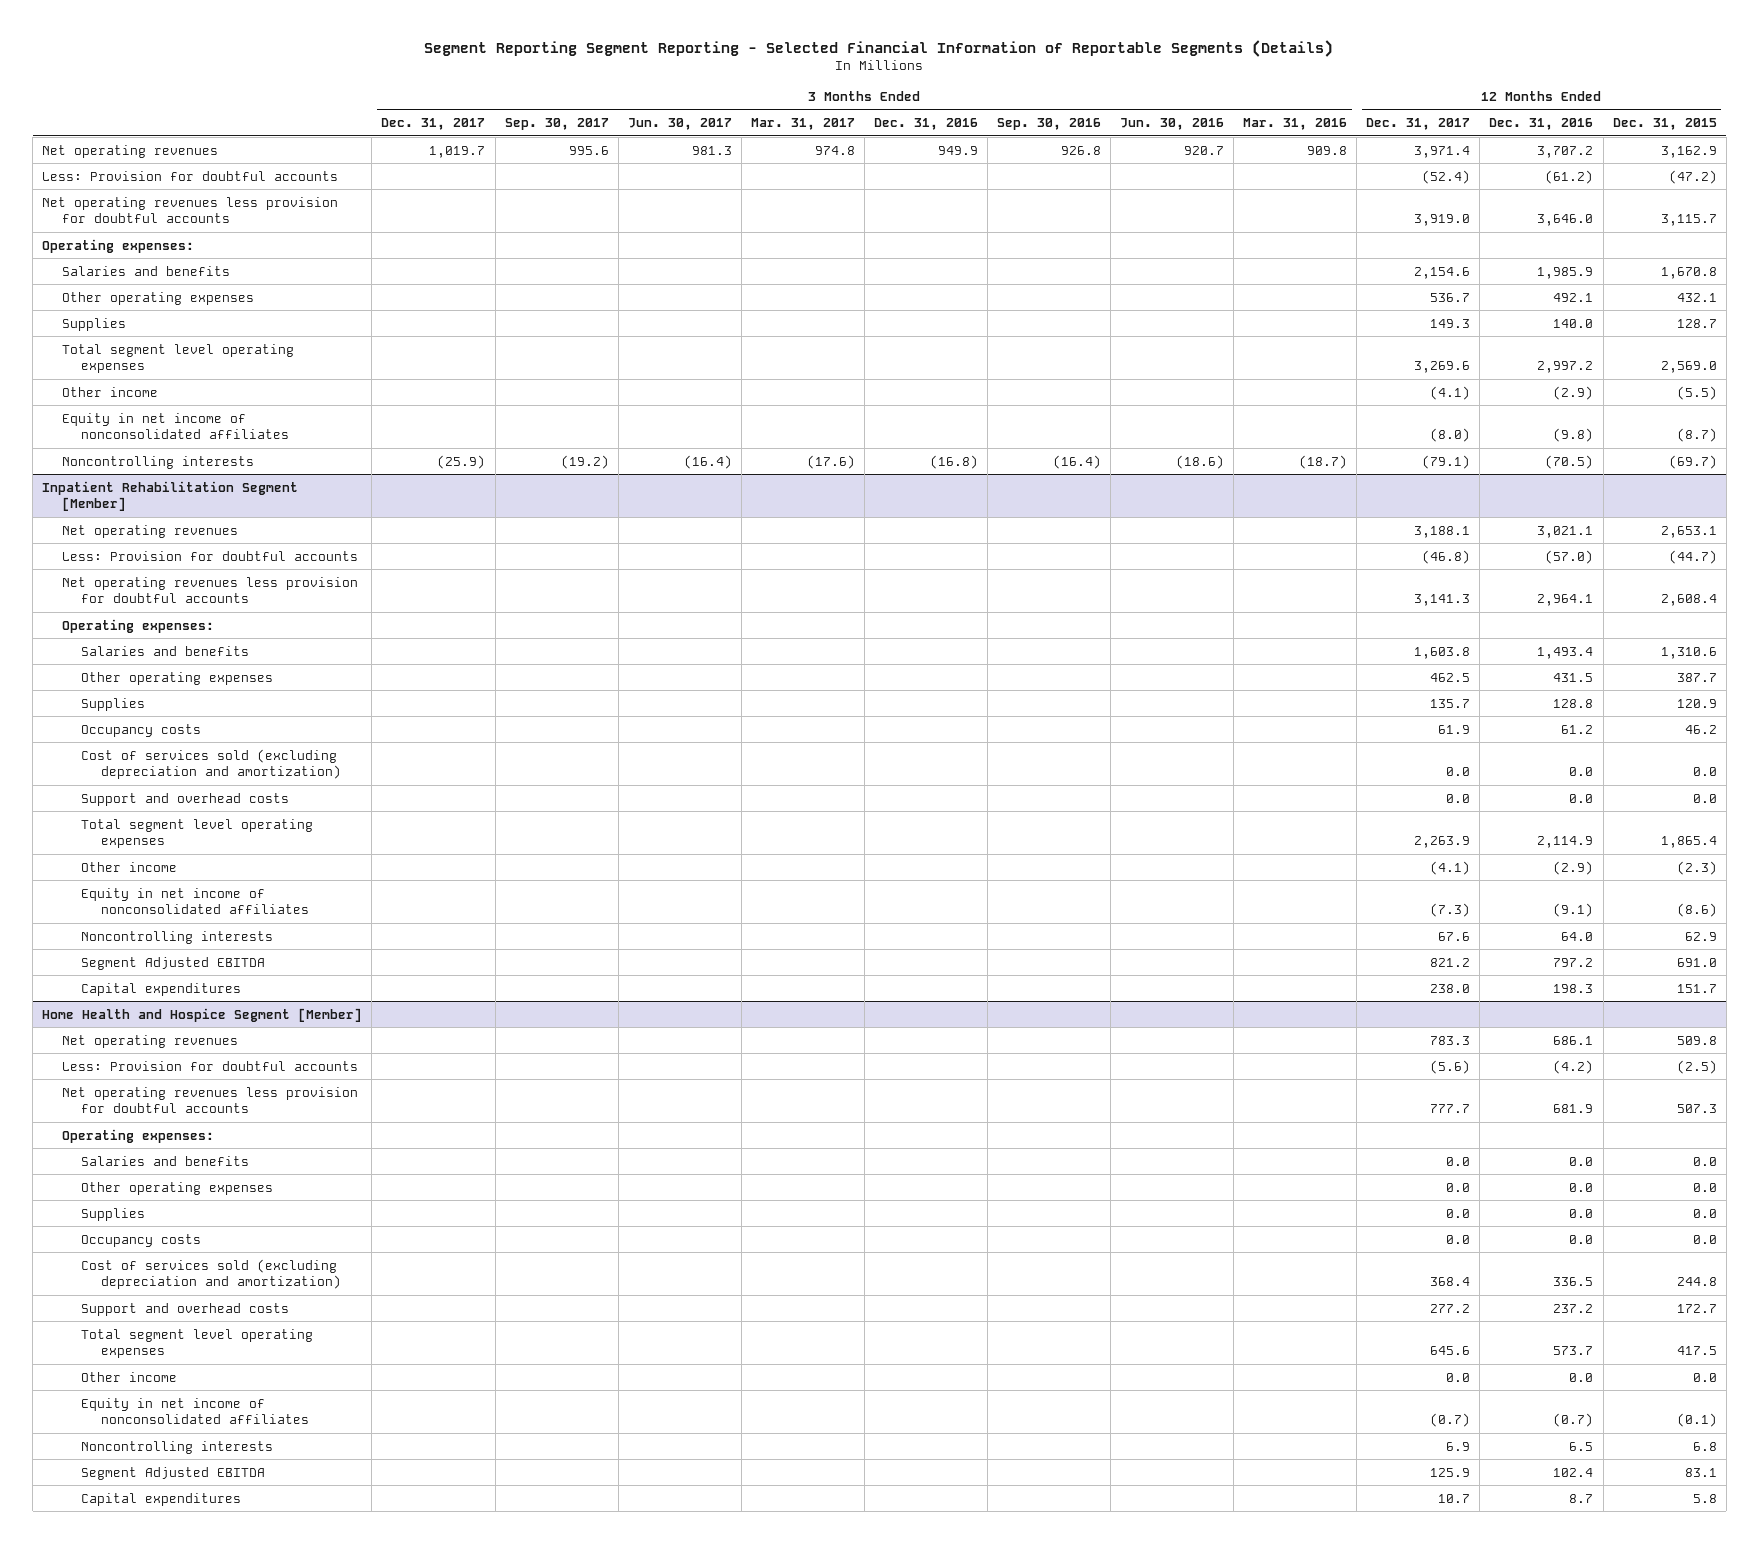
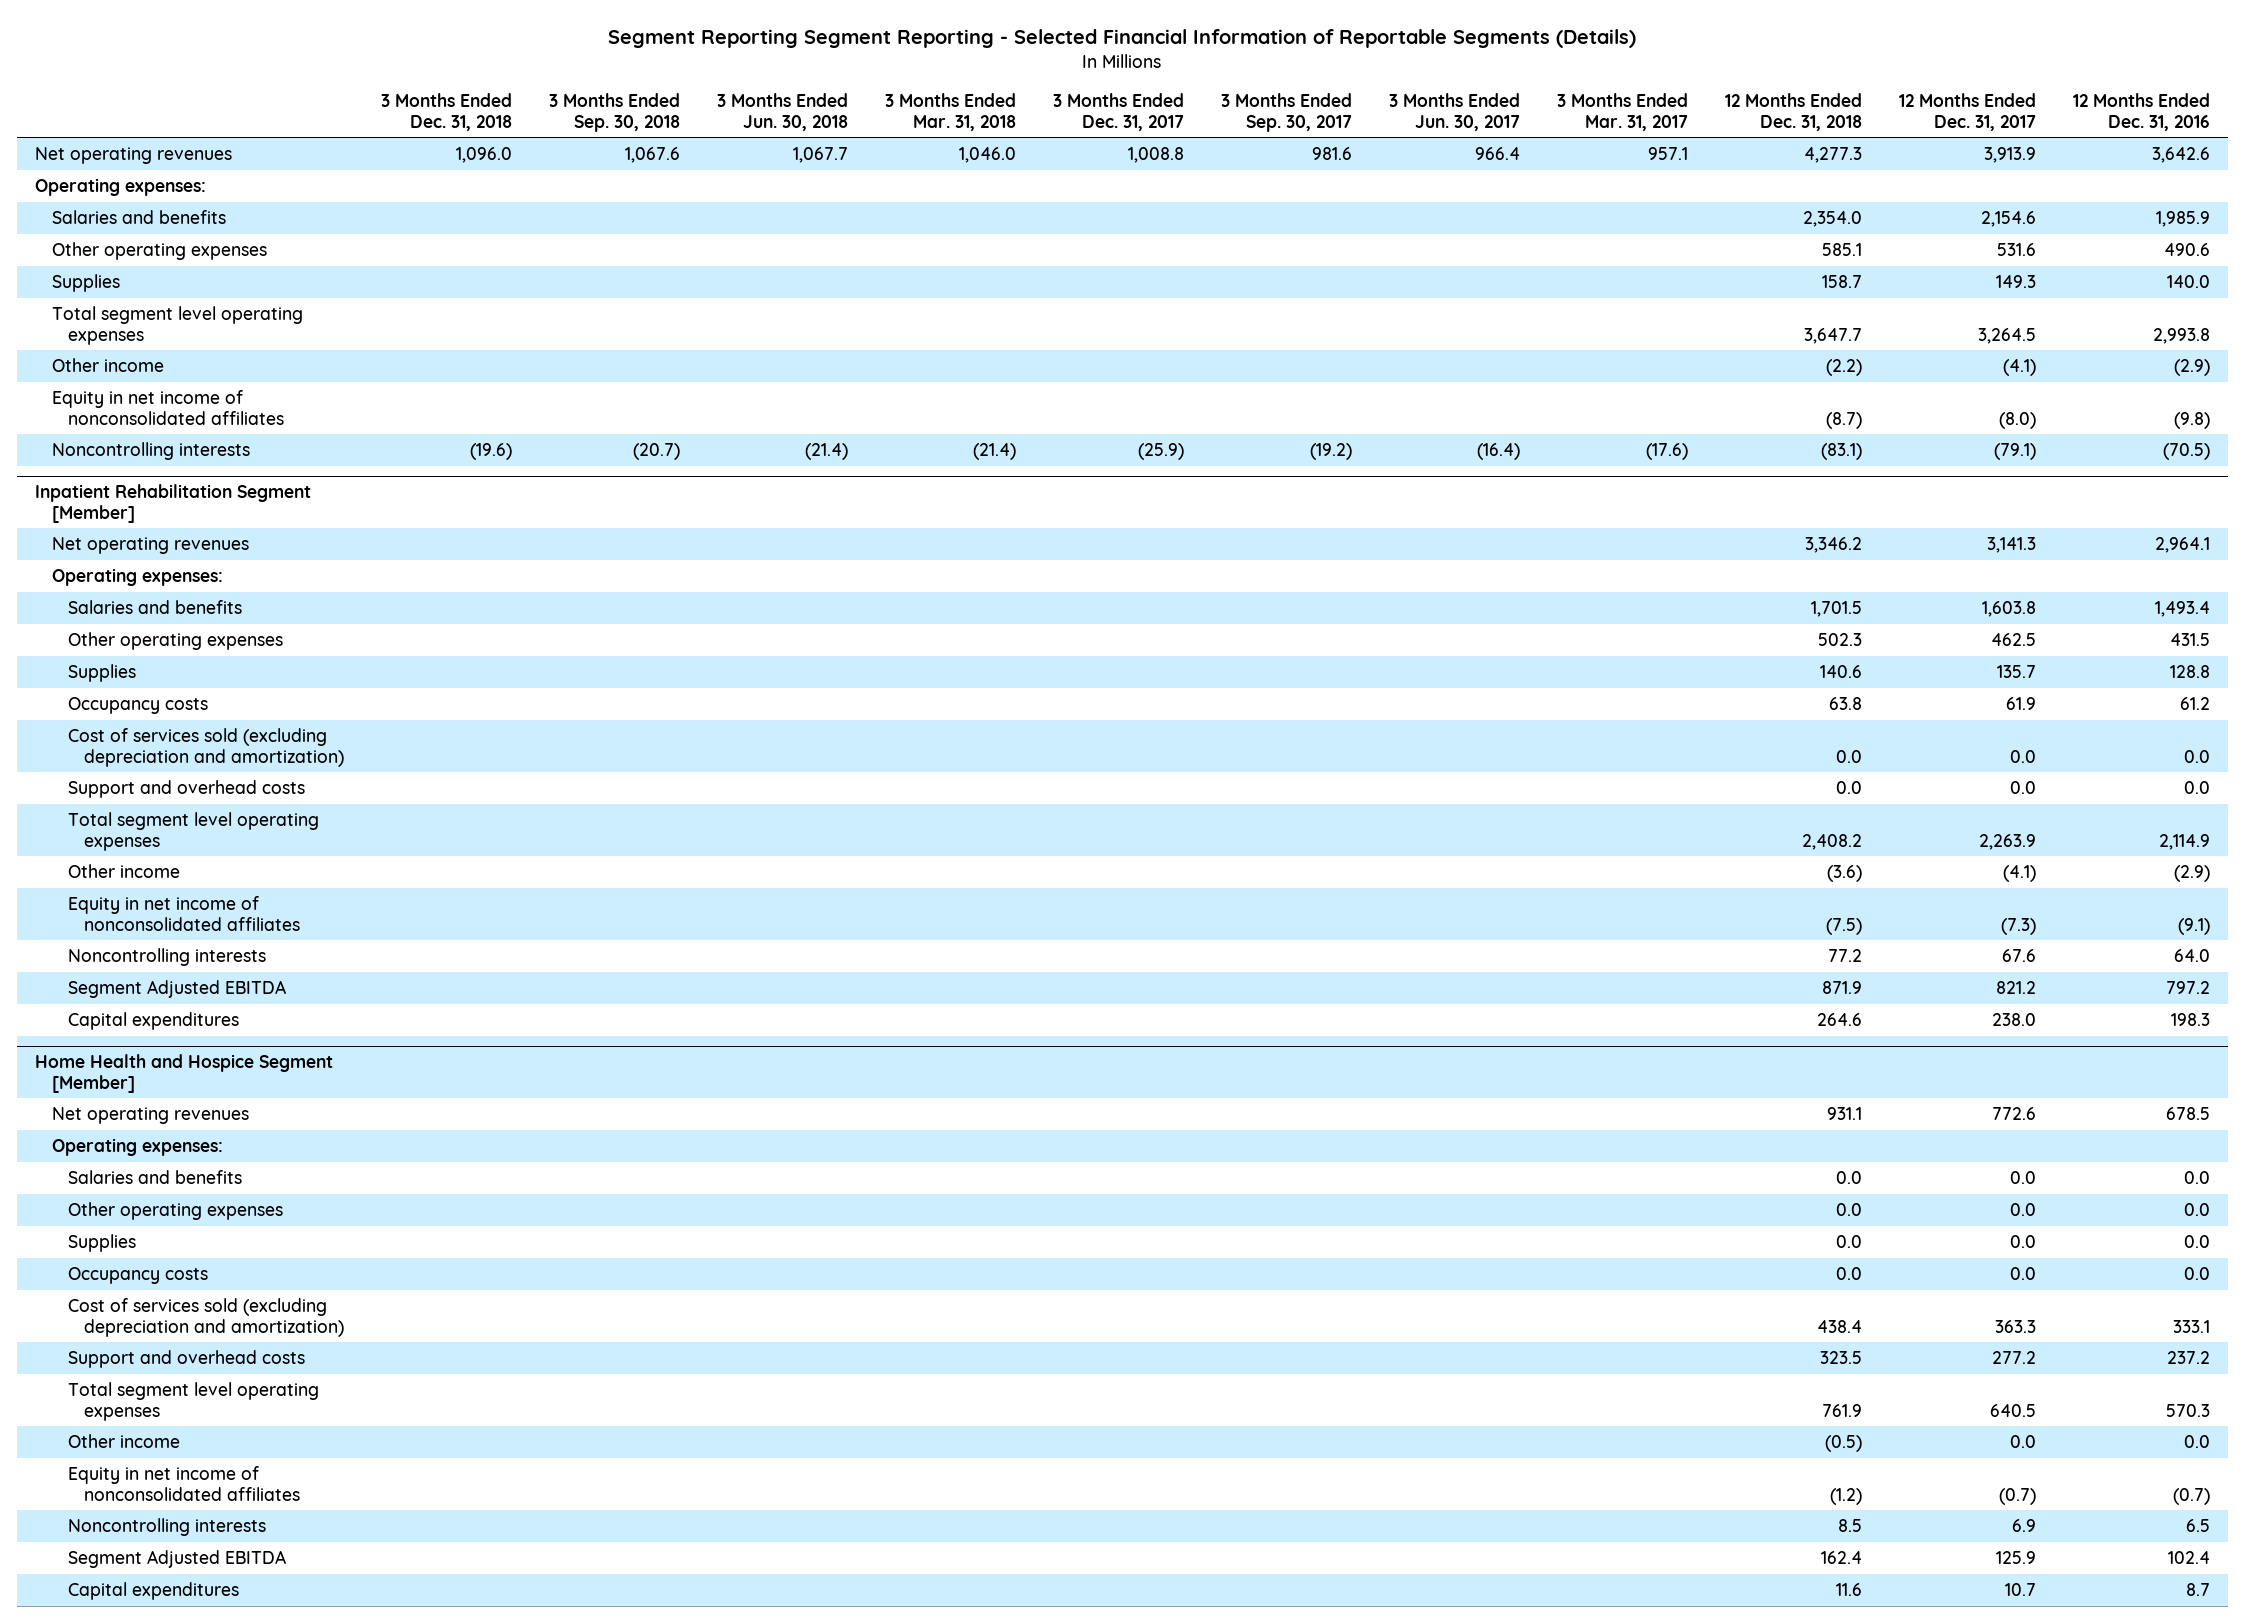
- | 3 Months Ended Dec. 31, 2017 | 3 Months Ended Sep. 30, 2017 | 3 Months Ended Jun. 30, 2017 | 3 Months Ended Mar. 31, 2017 | 3 Months Ended Dec. 31, 2016 | 3 Months Ended Sep. 30, 2016 | 3 Months Ended Jun. 30, 2016 | 3 Months Ended Mar. 31, 2016 | 12 Months Ended Dec. 31, 2017 | 12 Months Ended Dec. 31, 2016 | 12 Months Ended Dec. 31, 2015
+ | 3 Months Ended Dec. 31, 2018 | 3 Months Ended Sep. 30, 2018 | 3 Months Ended Jun. 30, 2018 | 3 Months Ended Mar. 31, 2018 | 3 Months Ended Dec. 31, 2017 | 3 Months Ended Sep. 30, 2017 | 3 Months Ended Jun. 30, 2017 | 3 Months Ended Mar. 31, 2017 | 12 Months Ended Dec. 31, 2018 | 12 Months Ended Dec. 31, 2017 | 12 Months Ended Dec. 31, 2016
- Net operating revenues | 1,019.7 | 995.6 | 981.3 | 974.8 | 949.9 | 926.8 | 920.7 | 909.8 | 3,971.4 | 3,707.2 | 3,162.9
- Less: Provision for doubtful accounts | | | | | | | | | (52.4) | (61.2) | (47.2)
- Net operating revenues less provision for doubtful accounts | | | | | | | | | 3,919.0 | 3,646.0 | 3,115.7
+ Net operating revenues | 1,096.0 | 1,067.6 | 1,067.7 | 1,046.0 | 1,008.8 | 981.6 | 966.4 | 957.1 | 4,277.3 | 3,913.9 | 3,642.6
- Other operating expenses | | | | | | | | | 536.7 | 492.1 | 432.1
+ Other operating expenses | | | | | | | | | 585.1 | 531.6 | 490.6
- Total segment level operating expenses | | | | | | | | | 3,269.6 | 2,997.2 | 2,569.0
+ Total segment level operating expenses | | | | | | | | | 3,647.7 | 3,264.5 | 2,993.8
@ Inpatient Rehabilitation Segment [Member]
- Net operating revenues | | | | | | | | | 3,188.1 | 3,021.1 | 2,653.1
- Less: Provision for doubtful accounts | | | | | | | | | (46.8) | (57.0) | (44.7)
- Net operating revenues less provision for doubtful accounts | | | | | | | | | 3,141.3 | 2,964.1 | 2,608.4
+ Net operating revenues | | | | | | | | | 3,346.2 | 3,141.3 | 2,964.1
@ Home Health and Hospice Segment [Member]
- Net operating revenues | | | | | | | | | 783.3 | 686.1 | 509.8
- Less: Provision for doubtful accounts | | | | | | | | | (5.6) | (4.2) | (2.5)
- Net operating revenues less provision for doubtful accounts | | | | | | | | | 777.7 | 681.9 | 507.3
+ Net operating revenues | | | | | | | | | 931.1 | 772.6 | 678.5
- Cost of services sold (excluding depreciation and amortization) | | | | | | | | | 368.4 | 336.5 | 244.8
+ Cost of services sold (excluding depreciation and amortization) | | | | | | | | | 438.4 | 363.3 | 333.1
- Total segment level operating expenses | | | | | | | | | 645.6 | 573.7 | 417.5
+ Total segment level operating expenses | | | | | | | | | 761.9 | 640.5 | 570.3

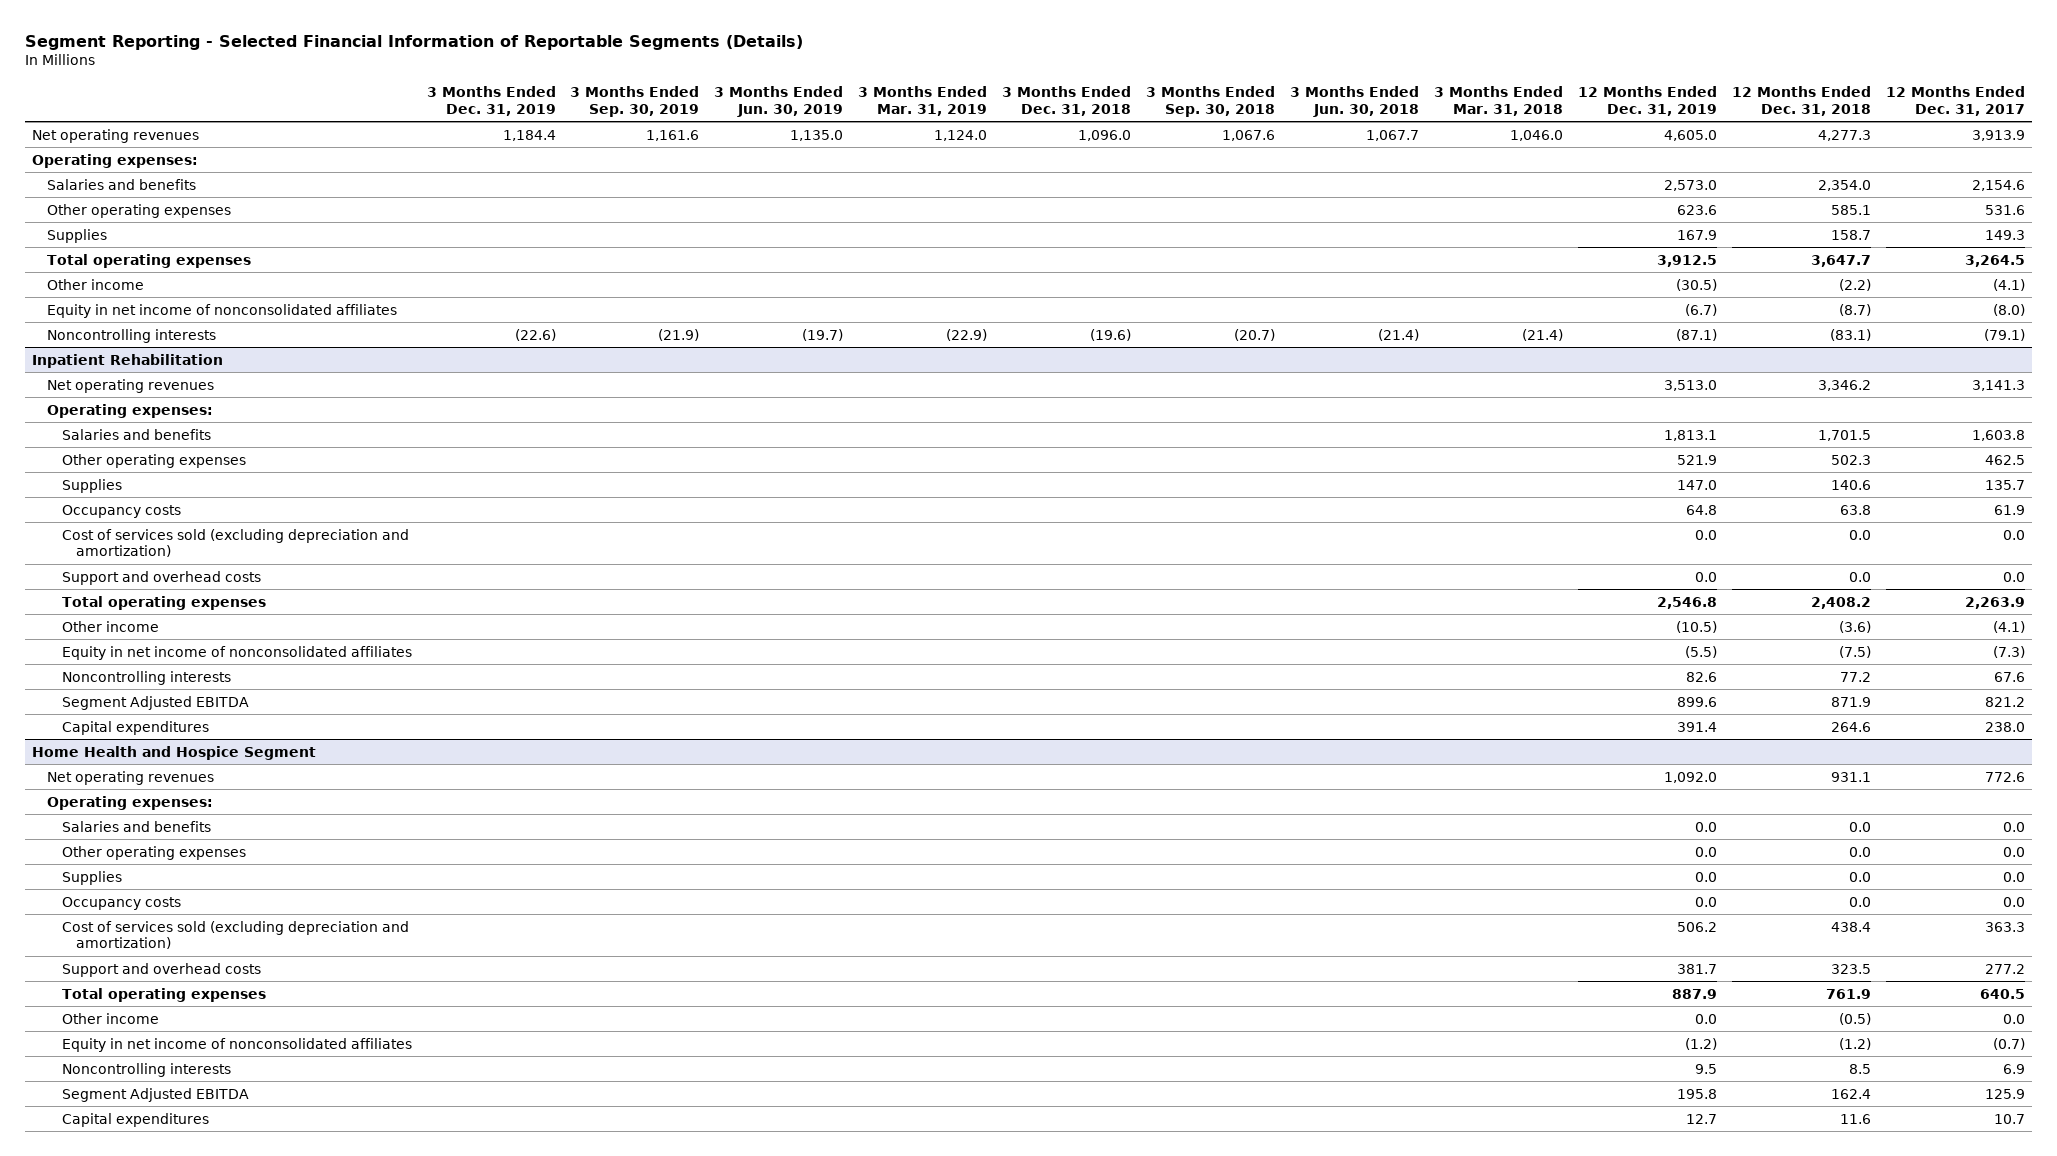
- Segment Reporting Segment Reporting - Selected Financial Information of Reportable Segments (Details)
+ Segment Reporting - Selected Financial Information of Reportable Segments (Details)
- | 3 Months Ended Dec. 31, 2018 | 3 Months Ended Sep. 30, 2018 | 3 Months Ended Jun. 30, 2018 | 3 Months Ended Mar. 31, 2018 | 3 Months Ended Dec. 31, 2017 | 3 Months Ended Sep. 30, 2017 | 3 Months Ended Jun. 30, 2017 | 3 Months Ended Mar. 31, 2017 | 12 Months Ended Dec. 31, 2018 | 12 Months Ended Dec. 31, 2017 | 12 Months Ended Dec. 31, 2016
+ | 3 Months Ended Dec. 31, 2019 | 3 Months Ended Sep. 30, 2019 | 3 Months Ended Jun. 30, 2019 | 3 Months Ended Mar. 31, 2019 | 3 Months Ended Dec. 31, 2018 | 3 Months Ended Sep. 30, 2018 | 3 Months Ended Jun. 30, 2018 | 3 Months Ended Mar. 31, 2018 | 12 Months Ended Dec. 31, 2019 | 12 Months Ended Dec. 31, 2018 | 12 Months Ended Dec. 31, 2017
- Total segment level operating expenses | | | | | | | | | 3,647.7 | 3,264.5 | 2,993.8
+ Total operating expenses | | | | | | | | | 3,912.5 | 3,647.7 | 3,264.5
- Inpatient Rehabilitation Segment [Member]
+ Inpatient Rehabilitation
- Total segment level operating expenses | | | | | | | | | 2,408.2 | 2,263.9 | 2,114.9
+ Total operating expenses | | | | | | | | | 2,546.8 | 2,408.2 | 2,263.9
- Home Health and Hospice Segment [Member]
+ Home Health and Hospice Segment
- Total segment level operating expenses | | | | | | | | | 761.9 | 640.5 | 570.3
+ Total operating expenses | | | | | | | | | 887.9 | 761.9 | 640.5

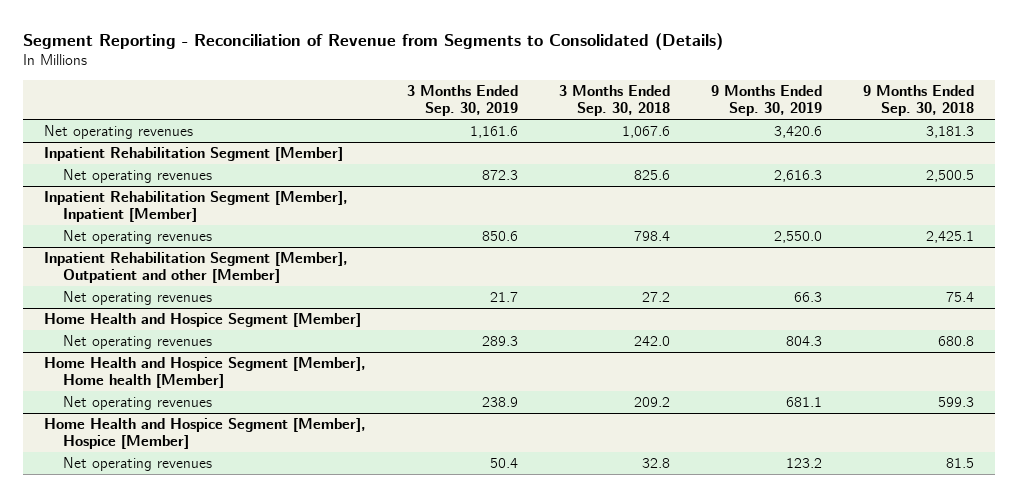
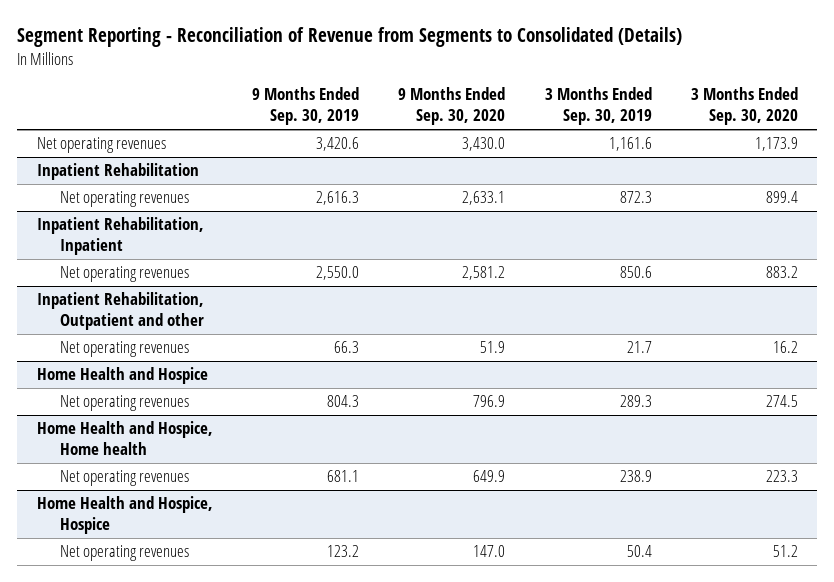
- | 3 Months Ended Sep. 30, 2019 | 3 Months Ended Sep. 30, 2018 | 9 Months Ended Sep. 30, 2019 | 9 Months Ended Sep. 30, 2018
+ | 9 Months Ended Sep. 30, 2019 | 9 Months Ended Sep. 30, 2020 | 3 Months Ended Sep. 30, 2019 | 3 Months Ended Sep. 30, 2020
- Inpatient Rehabilitation Segment [Member]
+ Inpatient Rehabilitation
- Inpatient Rehabilitation Segment [Member], Inpatient [Member]
+ Inpatient Rehabilitation, Inpatient
- Inpatient Rehabilitation Segment [Member], Outpatient and other [Member]
+ Inpatient Rehabilitation, Outpatient and other
- Home Health and Hospice Segment [Member]
+ Home Health and Hospice
- Home Health and Hospice Segment [Member], Home health [Member]
+ Home Health and Hospice, Home health
- Home Health and Hospice Segment [Member], Hospice [Member]
+ Home Health and Hospice, Hospice

